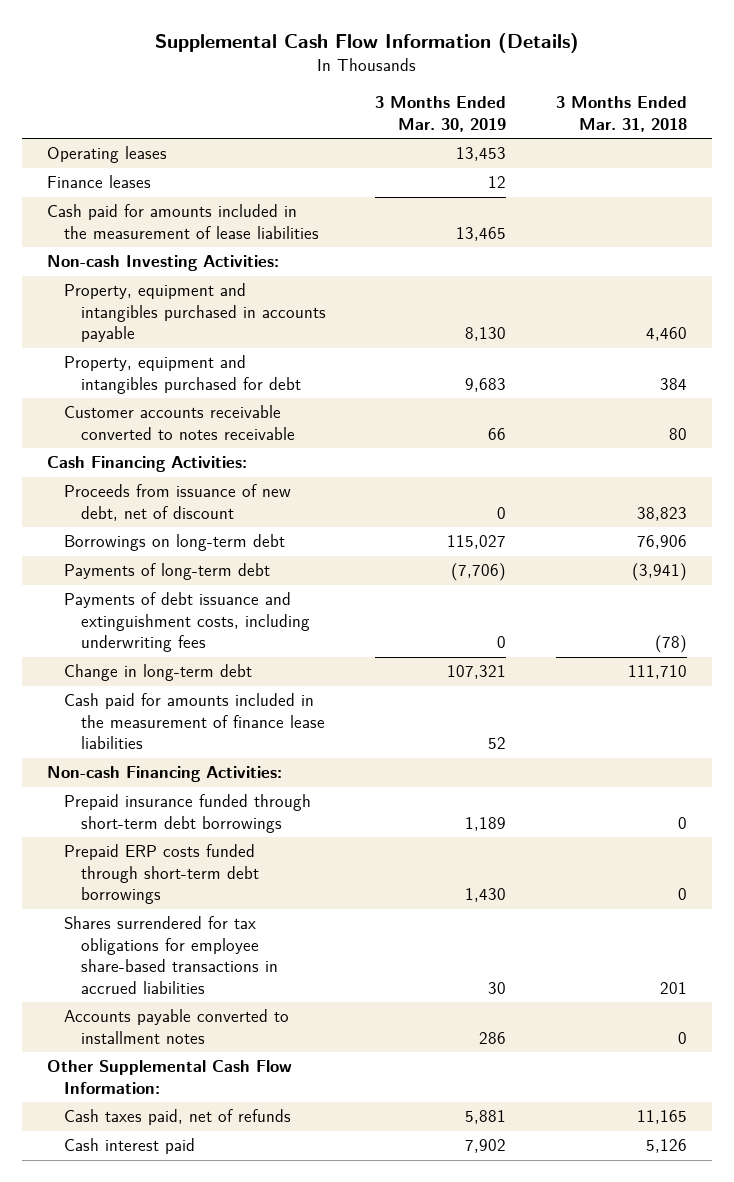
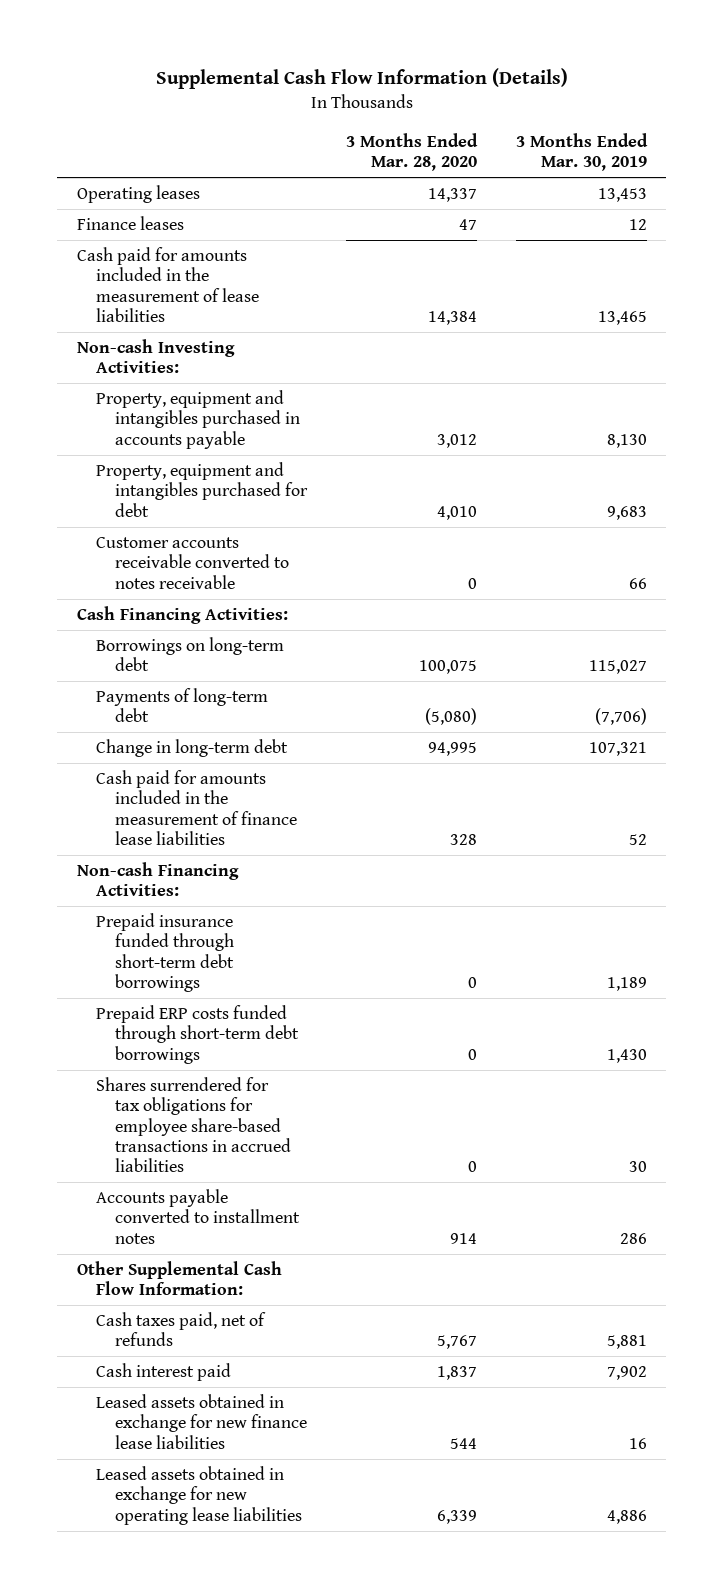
- | 3 Months Ended Mar. 30, 2019 | 3 Months Ended Mar. 31, 2018
+ | 3 Months Ended Mar. 28, 2020 | 3 Months Ended Mar. 30, 2019
- Proceeds from issuance of new debt, net of discount | 0 | 38,823
- Payments of debt issuance and extinguishment costs, including underwriting fees | 0 | (78)
+ Leased assets obtained in exchange for new finance lease liabilities | 544 | 16
+ Leased assets obtained in exchange for new operating lease liabilities | 6,339 | 4,886

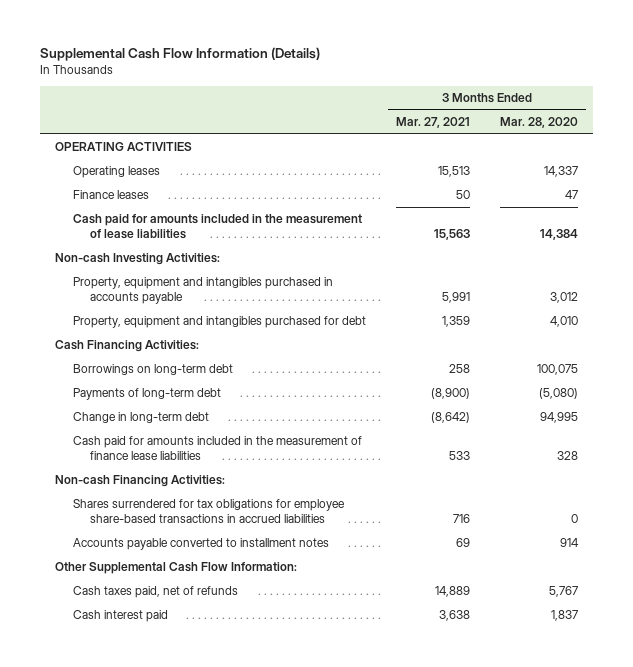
- | 3 Months Ended Mar. 28, 2020 | 3 Months Ended Mar. 30, 2019
+ | 3 Months Ended Mar. 27, 2021 | 3 Months Ended Mar. 28, 2020
+ OPERATING ACTIVITIES
- Customer accounts receivable converted to notes receivable | 0 | 66
- Prepaid insurance funded through short-term debt borrowings | 0 | 1,189
- Prepaid ERP costs funded through short-term debt borrowings | 0 | 1,430
- Leased assets obtained in exchange for new finance lease liabilities | 544 | 16
- Leased assets obtained in exchange for new operating lease liabilities | 6,339 | 4,886

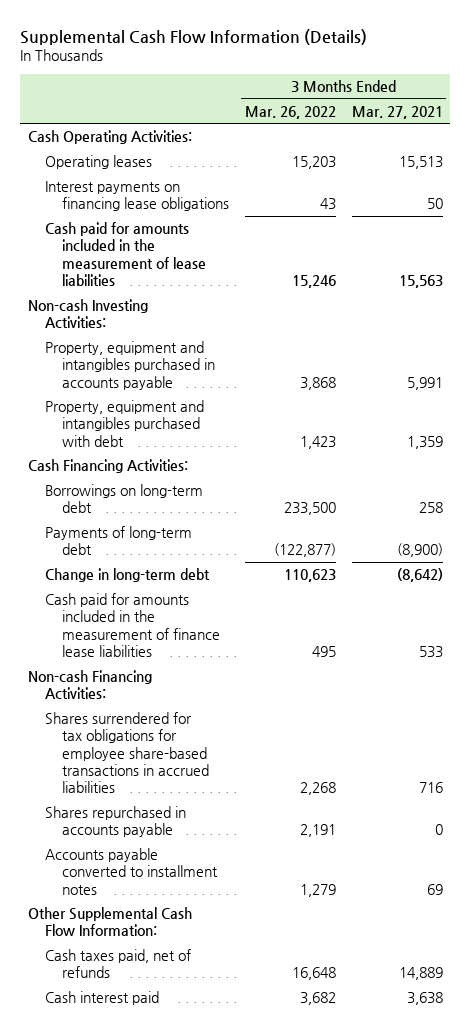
- | 3 Months Ended Mar. 27, 2021 | 3 Months Ended Mar. 28, 2020
+ | 3 Months Ended Mar. 26, 2022 | 3 Months Ended Mar. 27, 2021
- OPERATING ACTIVITIES
+ Cash Operating Activities:
- Finance leases | 50 | 47
+ Interest payments on financing lease obligations | 43 | 50
- Property, equipment and intangibles purchased for debt | 1,359 | 4,010
+ Property, equipment and intangibles purchased with debt | 1,423 | 1,359
+ Shares repurchased in accounts payable | 2,191 | 0

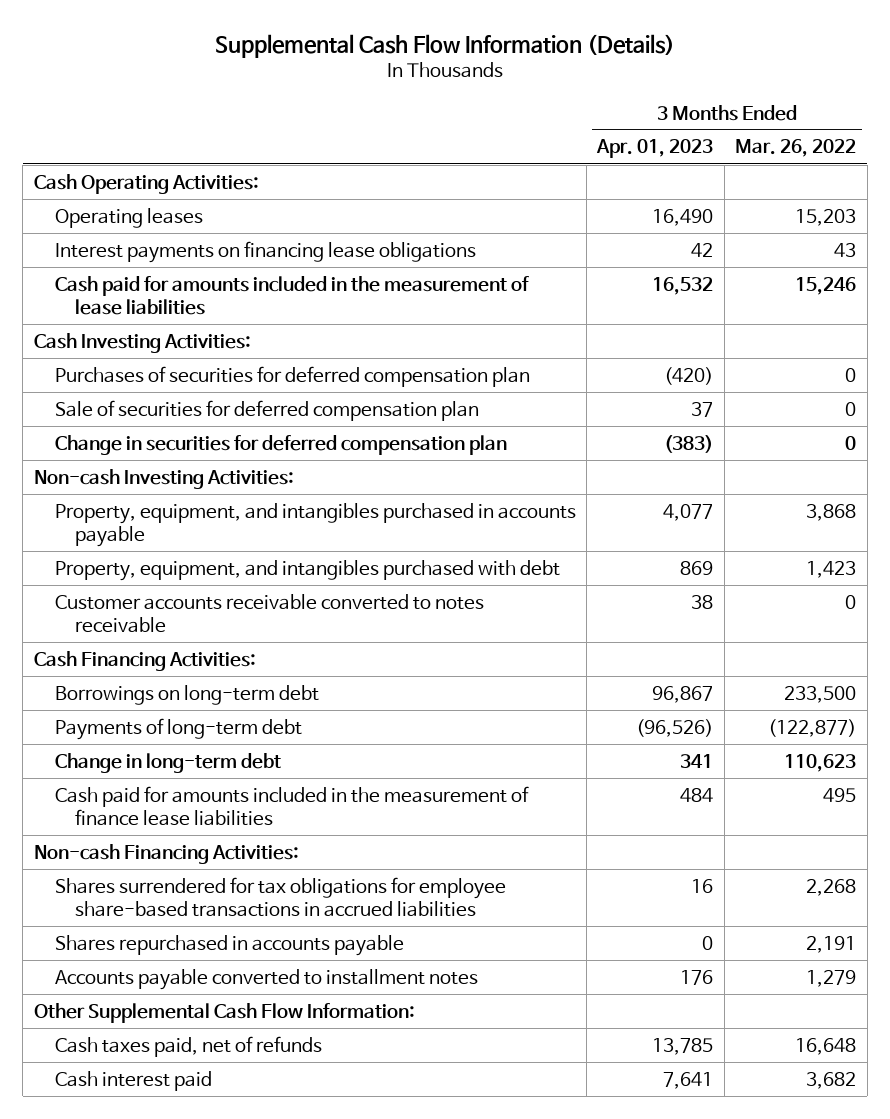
- | 3 Months Ended Mar. 26, 2022 | 3 Months Ended Mar. 27, 2021
+ | 3 Months Ended Apr. 01, 2023 | 3 Months Ended Mar. 26, 2022
+ Cash Investing Activities:
+ Purchases of securities for deferred compensation plan | (420) | 0
+ Sale of securities for deferred compensation plan | 37 | 0
+ Change in securities for deferred compensation plan | (383) | 0
- Property, equipment and intangibles purchased in accounts payable | 3,868 | 5,991
- Property, equipment and intangibles purchased with debt | 1,423 | 1,359
+ Property, equipment, and intangibles purchased in accounts payable | 4,077 | 3,868
+ Property, equipment, and intangibles purchased with debt | 869 | 1,423
+ Customer accounts receivable converted to notes receivable | 38 | 0

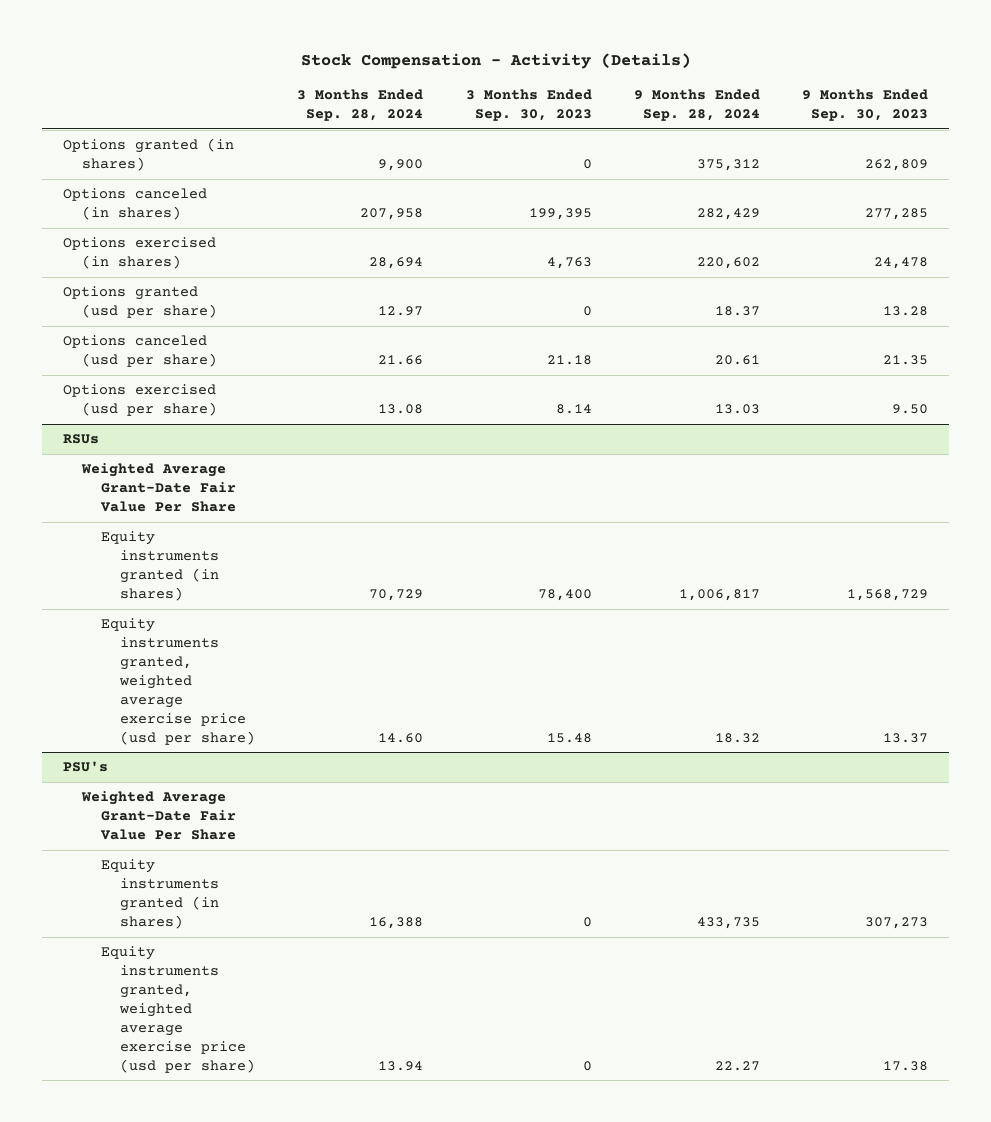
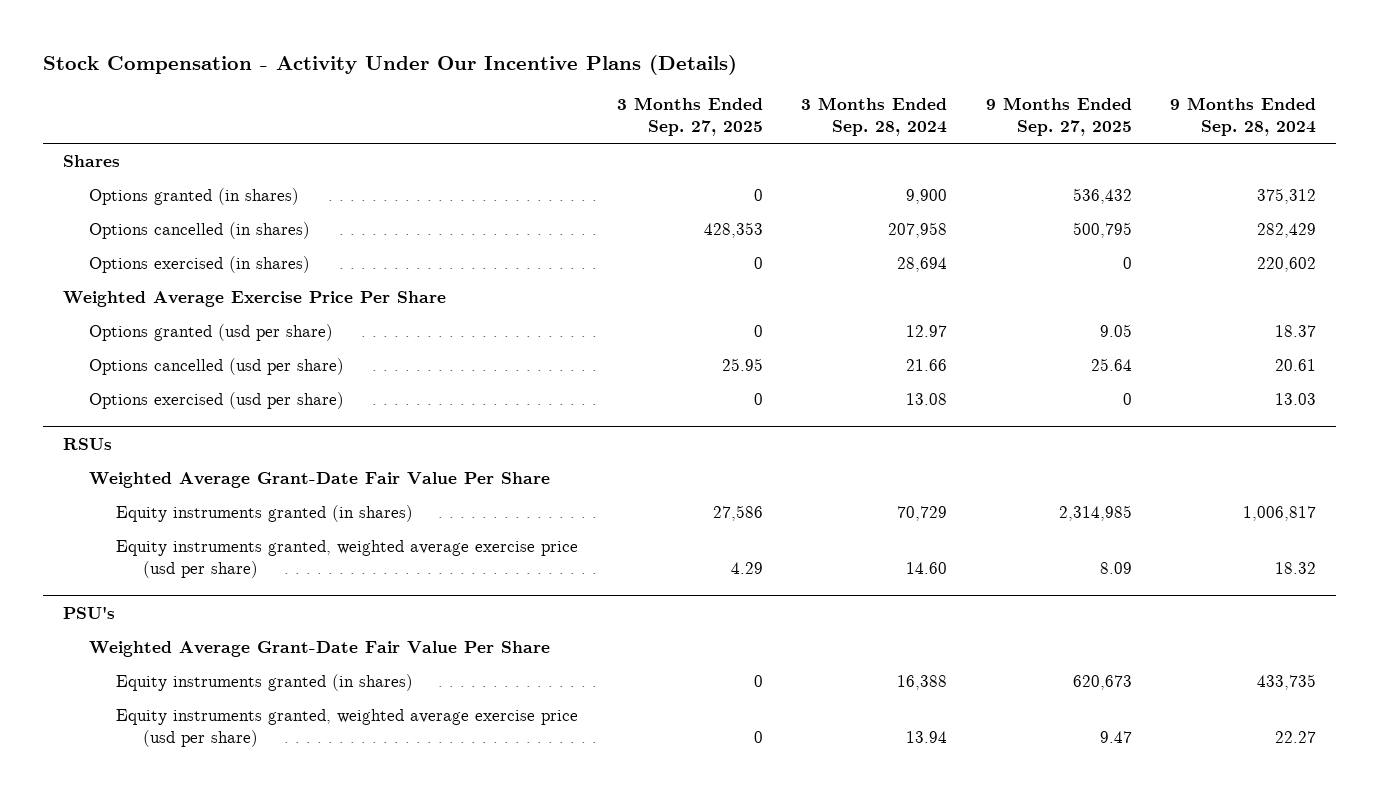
- Stock Compensation - Activity (Details)
+ Stock Compensation - Activity Under Our Incentive Plans (Details)
- | 3 Months Ended Sep. 28, 2024 | 3 Months Ended Sep. 30, 2023 | 9 Months Ended Sep. 28, 2024 | 9 Months Ended Sep. 30, 2023
+ | 3 Months Ended Sep. 27, 2025 | 3 Months Ended Sep. 28, 2024 | 9 Months Ended Sep. 27, 2025 | 9 Months Ended Sep. 28, 2024
+ Shares
- Options canceled (in shares) | 207,958 | 199,395 | 282,429 | 277,285
+ Options cancelled (in shares) | 428,353 | 207,958 | 500,795 | 282,429
+ Weighted Average Exercise Price Per Share
- Options canceled (usd per share) | 21.66 | 21.18 | 20.61 | 21.35
+ Options cancelled (usd per share) | 25.95 | 21.66 | 25.64 | 20.61

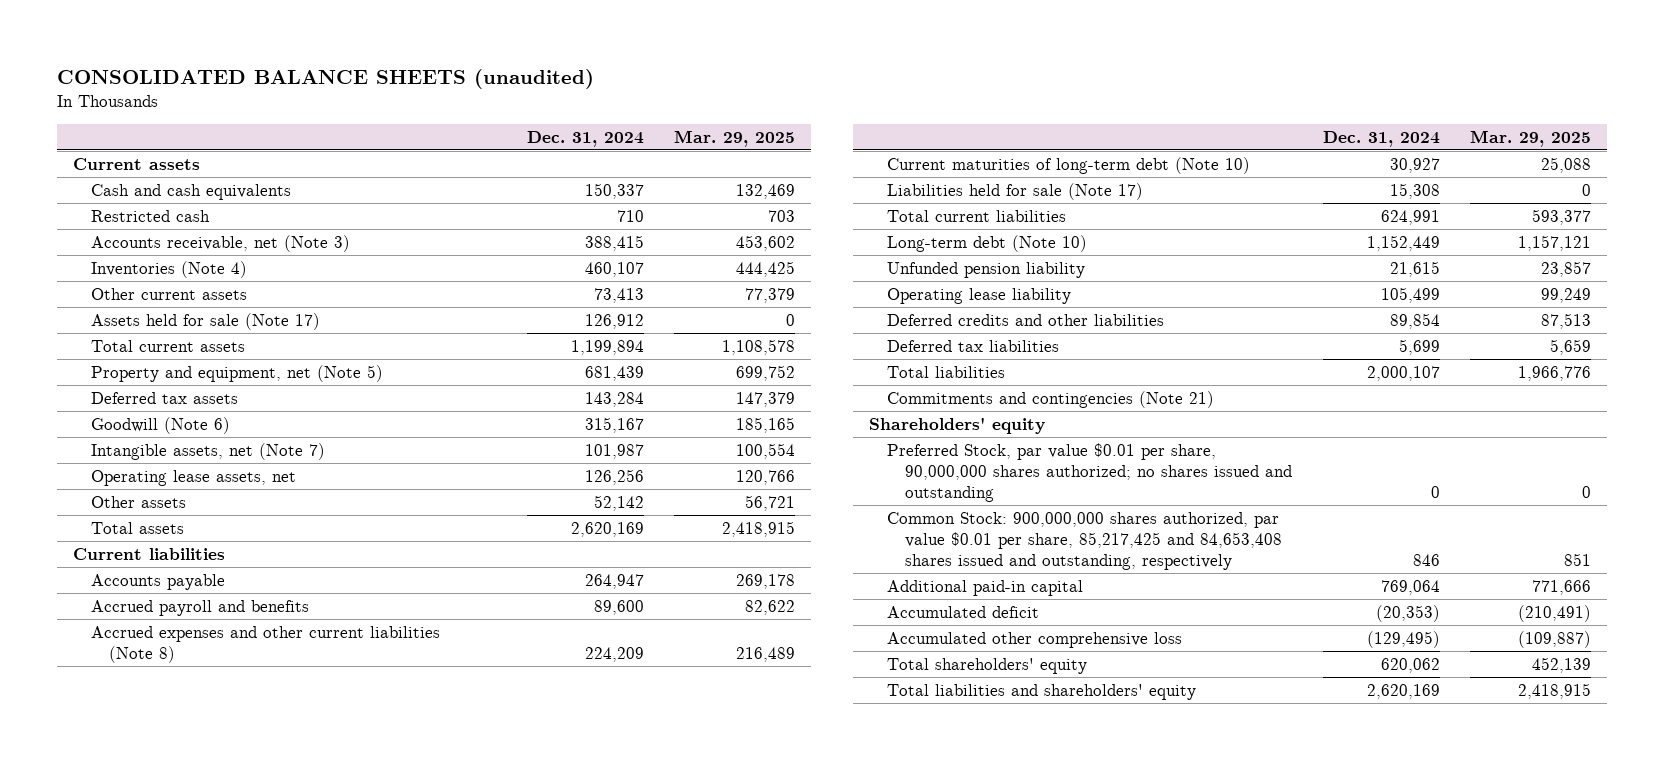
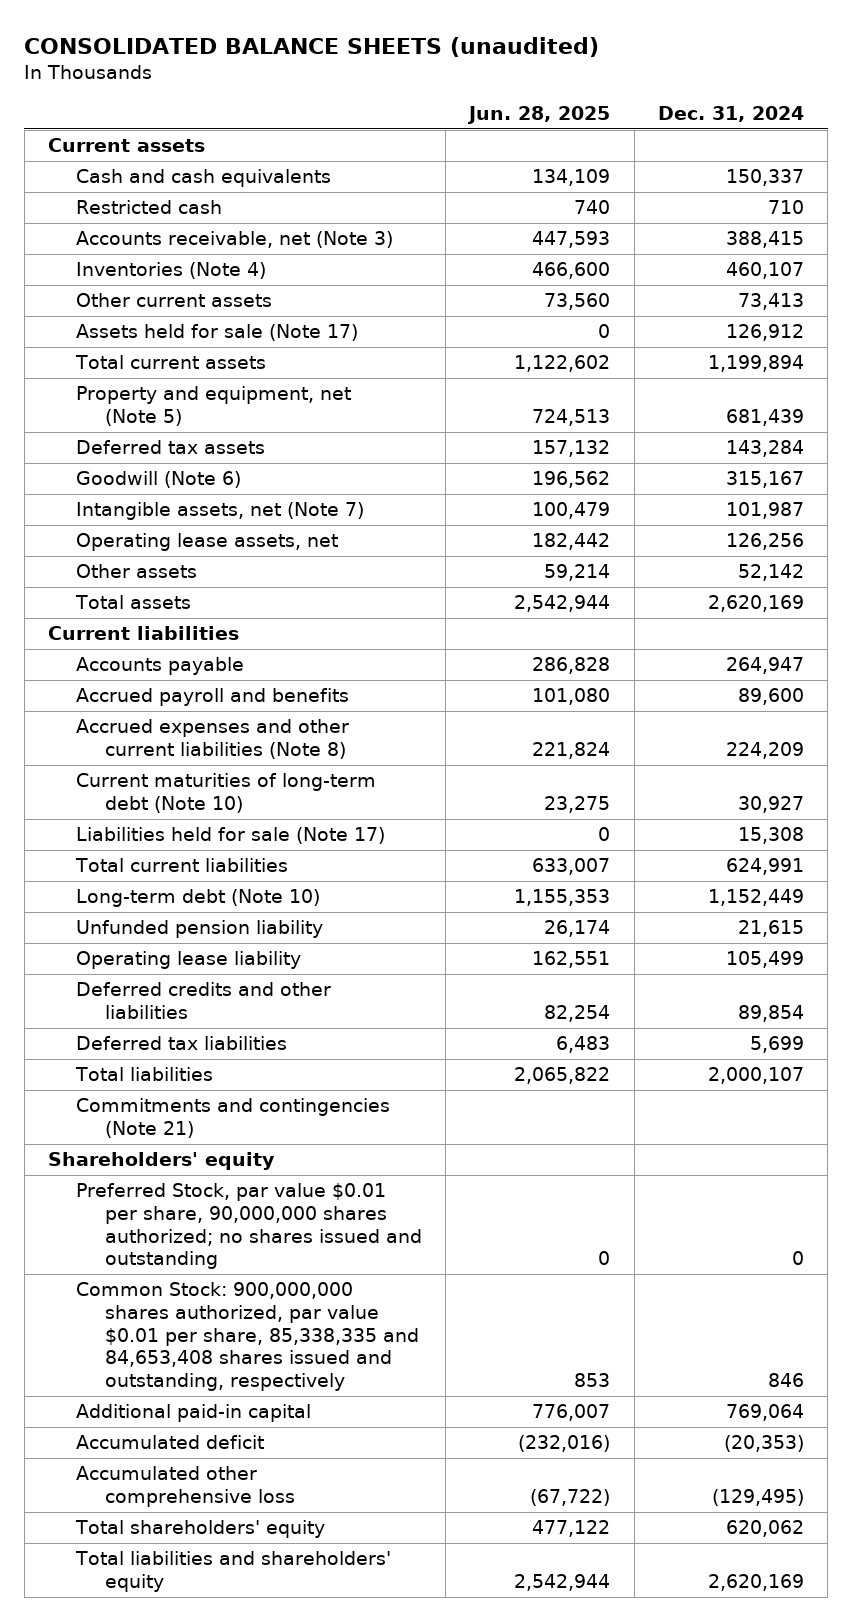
- | Dec. 31, 2024 | Mar. 29, 2025
+ | Jun. 28, 2025 | Dec. 31, 2024
- Common Stock: 900,000,000 shares authorized, par value $0.01 per share, 85,217,425 and 84,653,408 shares issued and outstanding, respectively | 846 | 851
+ Common Stock: 900,000,000 shares authorized, par value $0.01 per share, 85,338,335 and 84,653,408 shares issued and outstanding, respectively | 853 | 846

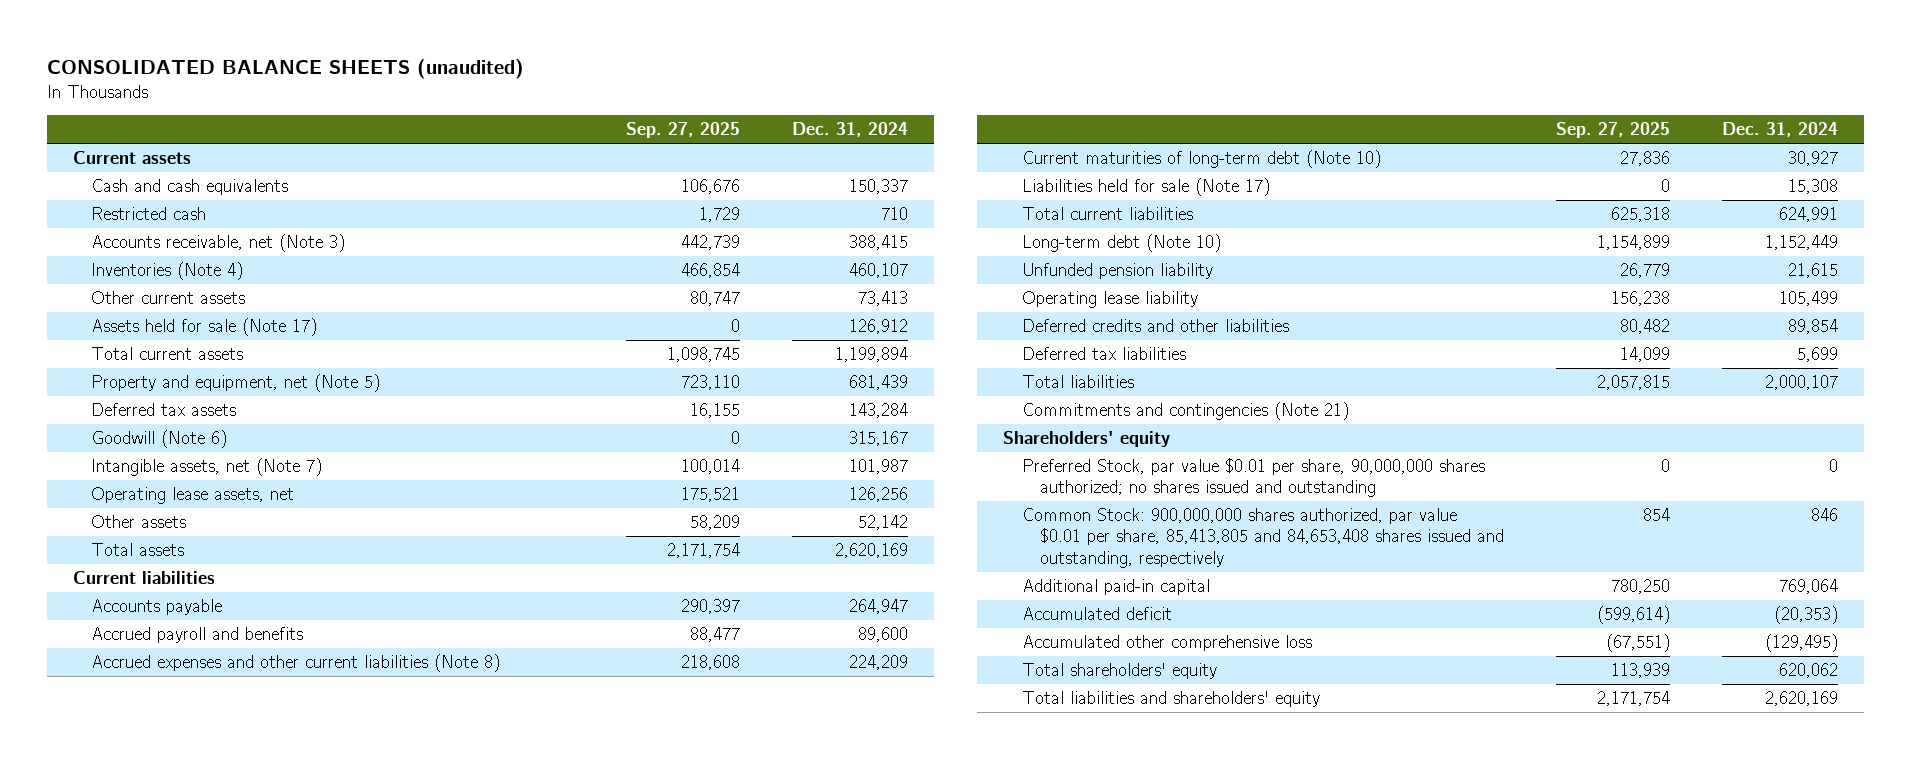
- | Jun. 28, 2025 | Dec. 31, 2024
+ | Sep. 27, 2025 | Dec. 31, 2024
- Common Stock: 900,000,000 shares authorized, par value $0.01 per share, 85,338,335 and 84,653,408 shares issued and outstanding, respectively | 853 | 846
+ Common Stock: 900,000,000 shares authorized, par value $0.01 per share, 85,413,805 and 84,653,408 shares issued and outstanding, respectively | 854 | 846

